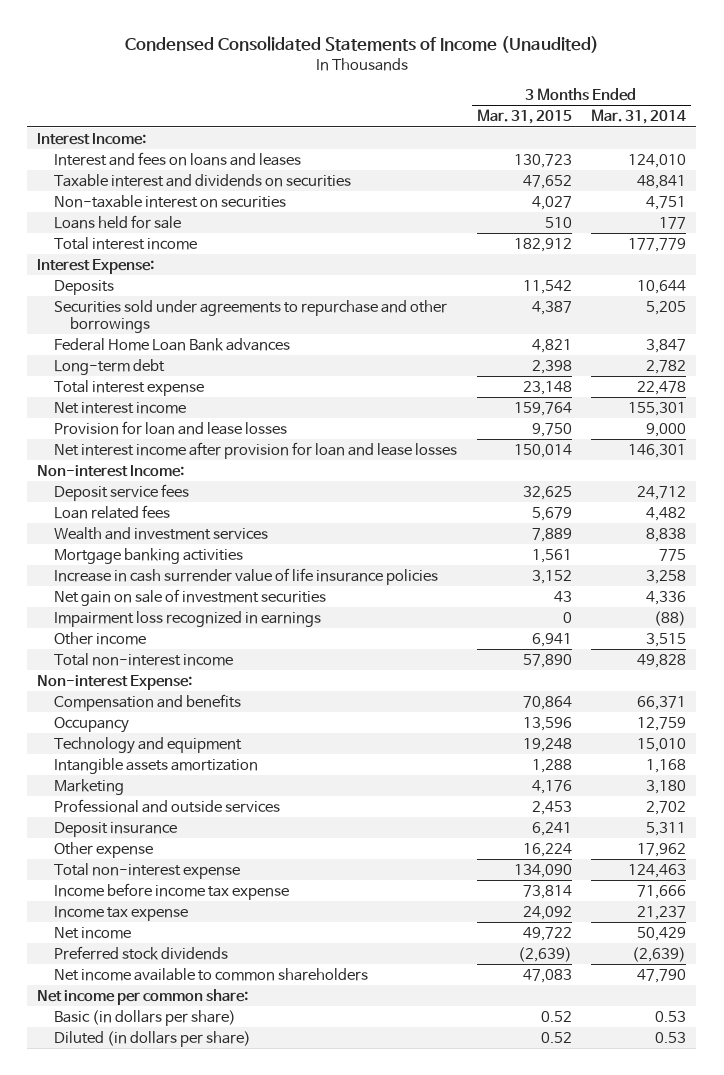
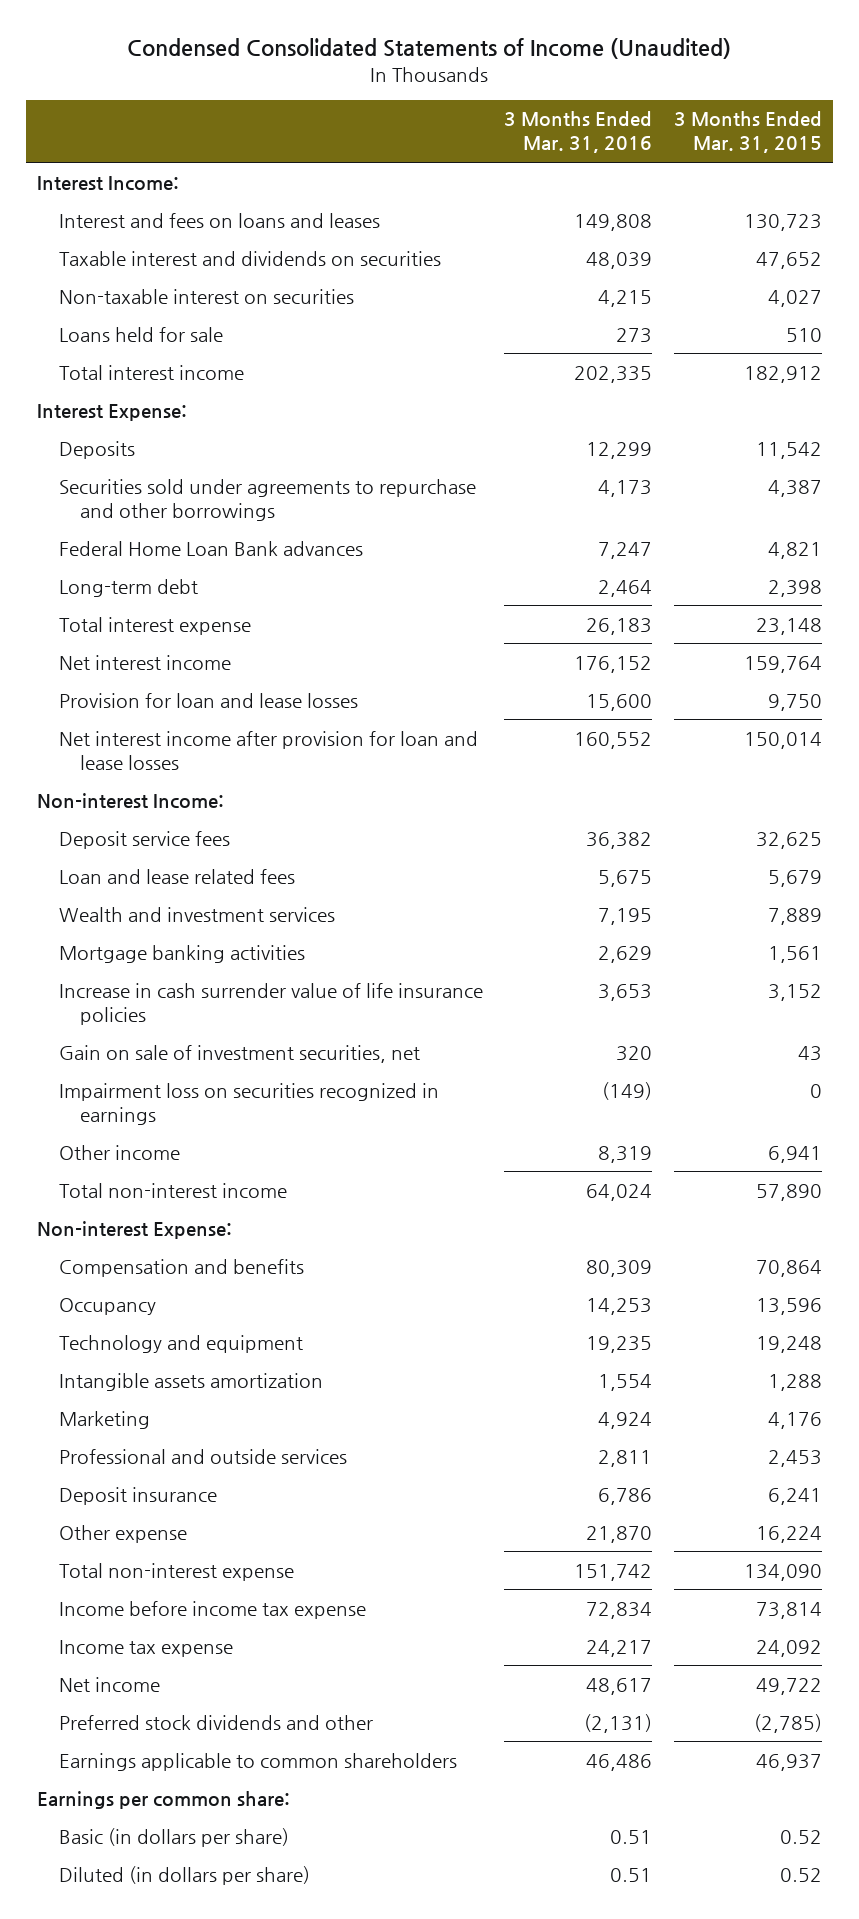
- | 3 Months Ended Mar. 31, 2015 | 3 Months Ended Mar. 31, 2014
+ | 3 Months Ended Mar. 31, 2016 | 3 Months Ended Mar. 31, 2015
- Loan related fees | 5,679 | 4,482
+ Loan and lease related fees | 5,675 | 5,679
- Net gain on sale of investment securities | 43 | 4,336
- Impairment loss recognized in earnings | 0 | (88)
+ Gain on sale of investment securities, net | 320 | 43
+ Impairment loss on securities recognized in earnings | (149) | 0
- Preferred stock dividends | (2,639) | (2,639)
- Net income available to common shareholders | 47,083 | 47,790
- Net income per common share:
+ Preferred stock dividends and other | (2,131) | (2,785)
+ Earnings applicable to common shareholders | 46,486 | 46,937
+ Earnings per common share:

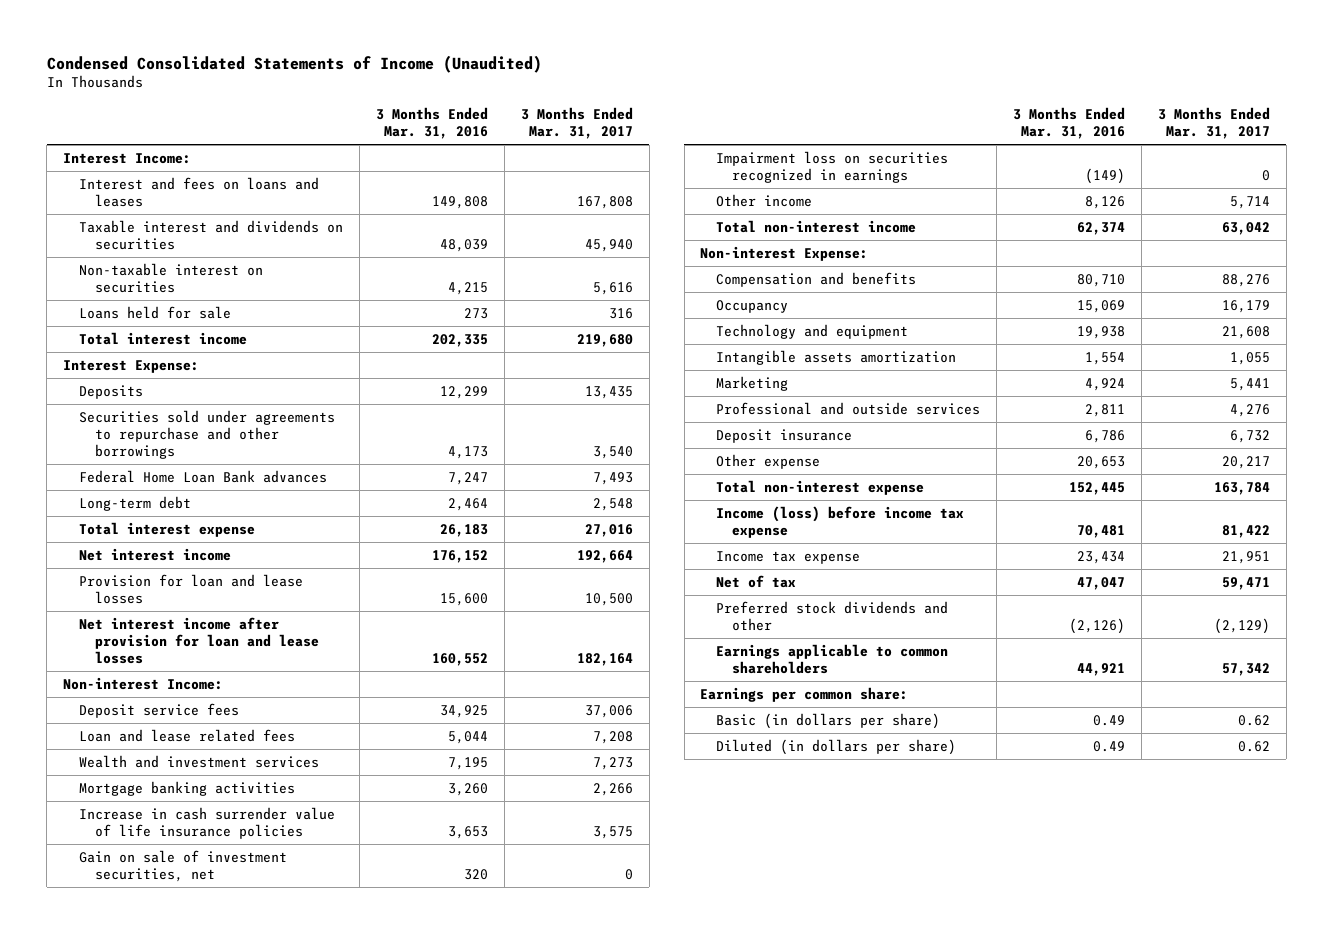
- | 3 Months Ended Mar. 31, 2016 | 3 Months Ended Mar. 31, 2015
+ | 3 Months Ended Mar. 31, 2016 | 3 Months Ended Mar. 31, 2017
- Deposit service fees | 36,382 | 32,625
- Loan and lease related fees | 5,675 | 5,679
+ Deposit service fees | 34,925 | 37,006
+ Loan and lease related fees | 5,044 | 7,208
- Mortgage banking activities | 2,629 | 1,561
+ Mortgage banking activities | 3,260 | 2,266
- Other income | 8,319 | 6,941
- Total non-interest income | 64,024 | 57,890
+ Other income | 8,126 | 5,714
+ Total non-interest income | 62,374 | 63,042
- Compensation and benefits | 80,309 | 70,864
- Occupancy | 14,253 | 13,596
- Technology and equipment | 19,235 | 19,248
+ Compensation and benefits | 80,710 | 88,276
+ Occupancy | 15,069 | 16,179
+ Technology and equipment | 19,938 | 21,608
- Other expense | 21,870 | 16,224
- Total non-interest expense | 151,742 | 134,090
- Income before income tax expense | 72,834 | 73,814
- Income tax expense | 24,217 | 24,092
- Net income | 48,617 | 49,722
- Preferred stock dividends and other | (2,131) | (2,785)
- Earnings applicable to common shareholders | 46,486 | 46,937
+ Other expense | 20,653 | 20,217
+ Total non-interest expense | 152,445 | 163,784
+ Income (loss) before income tax expense | 70,481 | 81,422
+ Income tax expense | 23,434 | 21,951
+ Net of tax | 47,047 | 59,471
+ Preferred stock dividends and other | (2,126) | (2,129)
+ Earnings applicable to common shareholders | 44,921 | 57,342
- Basic (in dollars per share) | 0.51 | 0.52
- Diluted (in dollars per share) | 0.51 | 0.52
+ Basic (in dollars per share) | 0.49 | 0.62
+ Diluted (in dollars per share) | 0.49 | 0.62

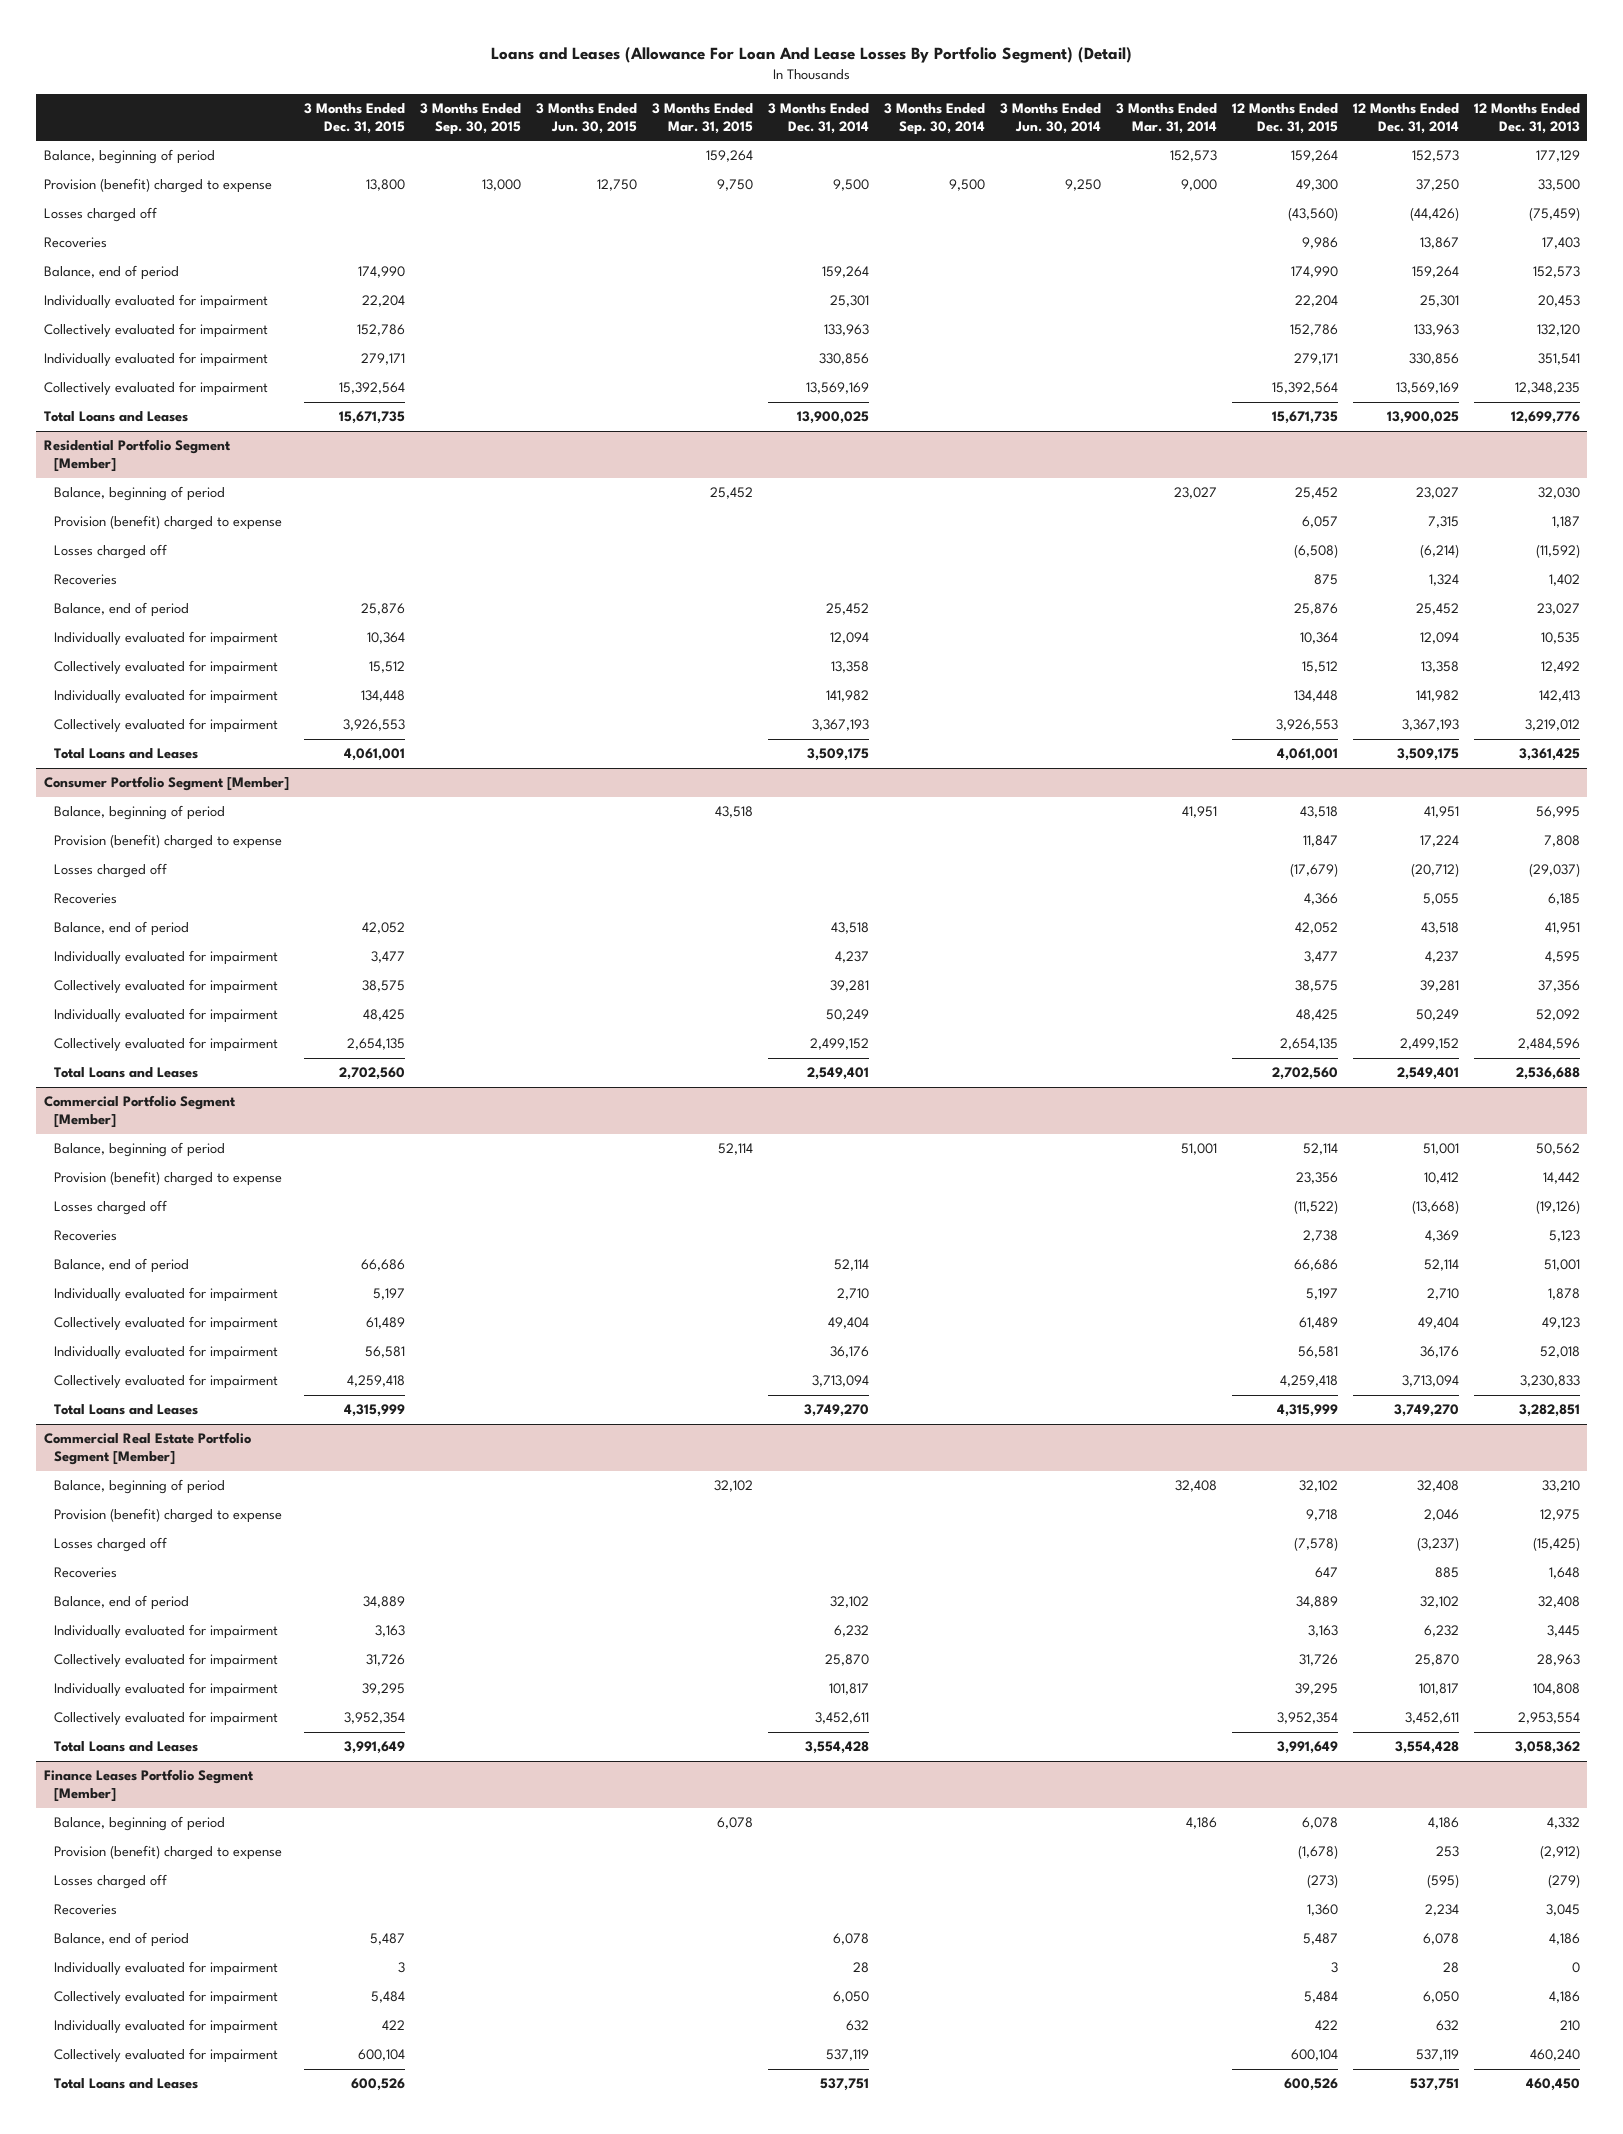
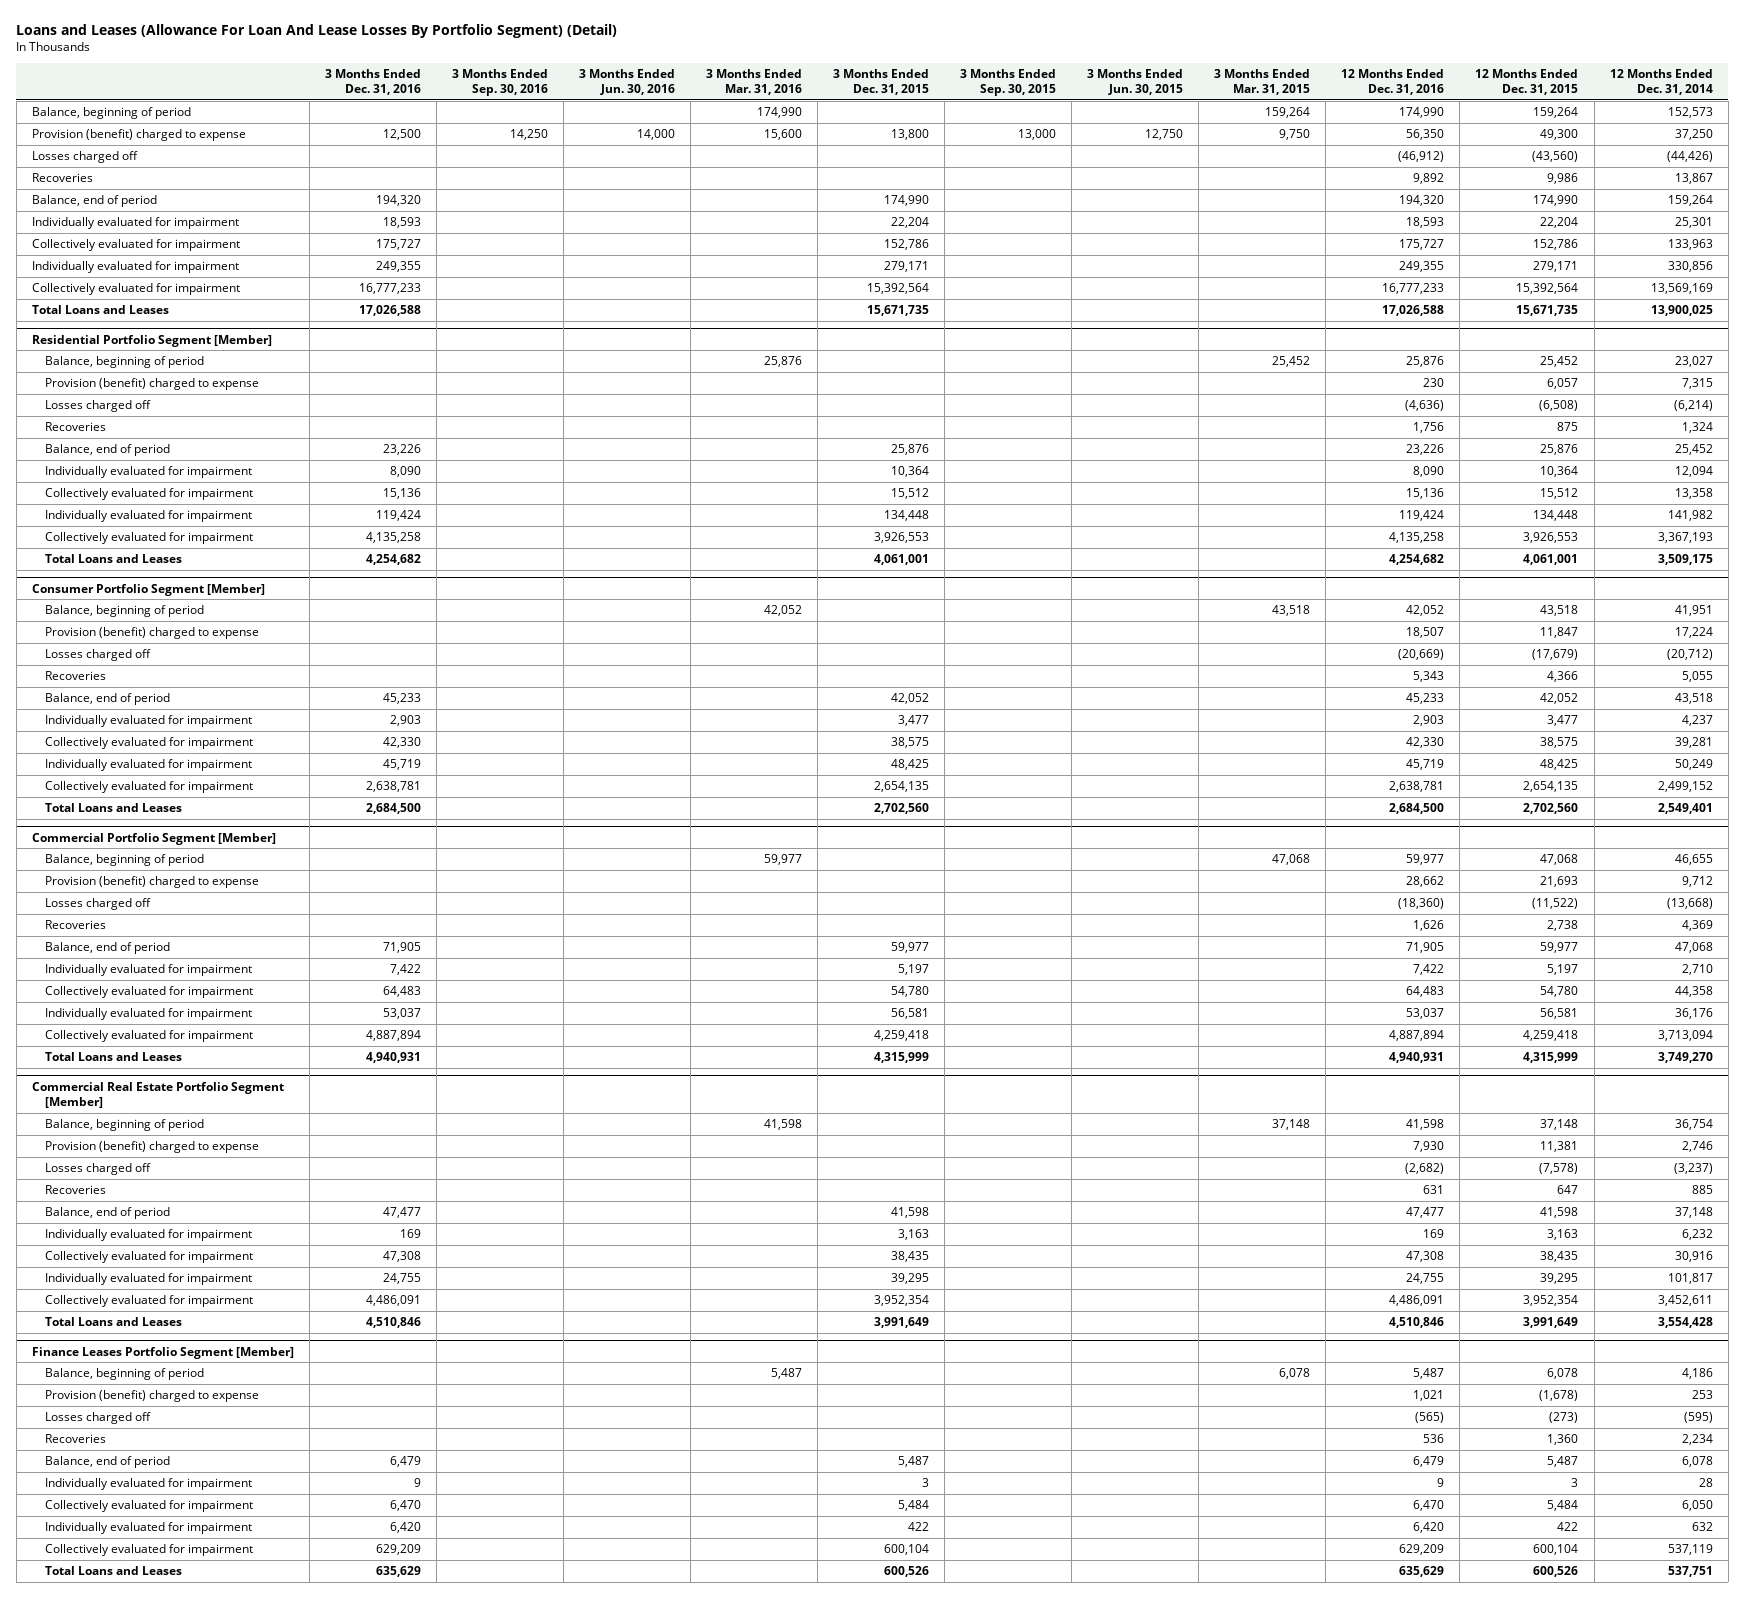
- | 3 Months Ended Dec. 31, 2015 | 3 Months Ended Sep. 30, 2015 | 3 Months Ended Jun. 30, 2015 | 3 Months Ended Mar. 31, 2015 | 3 Months Ended Dec. 31, 2014 | 3 Months Ended Sep. 30, 2014 | 3 Months Ended Jun. 30, 2014 | 3 Months Ended Mar. 31, 2014 | 12 Months Ended Dec. 31, 2015 | 12 Months Ended Dec. 31, 2014 | 12 Months Ended Dec. 31, 2013
+ | 3 Months Ended Dec. 31, 2016 | 3 Months Ended Sep. 30, 2016 | 3 Months Ended Jun. 30, 2016 | 3 Months Ended Mar. 31, 2016 | 3 Months Ended Dec. 31, 2015 | 3 Months Ended Sep. 30, 2015 | 3 Months Ended Jun. 30, 2015 | 3 Months Ended Mar. 31, 2015 | 12 Months Ended Dec. 31, 2016 | 12 Months Ended Dec. 31, 2015 | 12 Months Ended Dec. 31, 2014
@ Commercial Portfolio Segment [Member]
- Balance, beginning of period | | | | 52,114 | | | | 51,001 | 52,114 | 51,001 | 50,562
- Provision (benefit) charged to expense | | | | | | | | | 23,356 | 10,412 | 14,442
+ Balance, beginning of period | | | | 59,977 | | | | 47,068 | 59,977 | 47,068 | 46,655
+ Provision (benefit) charged to expense | | | | | | | | | 28,662 | 21,693 | 9,712
- Balance, end of period | 66,686 | | | | 52,114 | | | | 66,686 | 52,114 | 51,001
+ Balance, end of period | 71,905 | | | | 59,977 | | | | 71,905 | 59,977 | 47,068
- Collectively evaluated for impairment | 61,489 | | | | 49,404 | | | | 61,489 | 49,404 | 49,123
+ Collectively evaluated for impairment | 64,483 | | | | 54,780 | | | | 64,483 | 54,780 | 44,358
@ Commercial Real Estate Portfolio Segment [Member]
- Balance, beginning of period | | | | 32,102 | | | | 32,408 | 32,102 | 32,408 | 33,210
- Provision (benefit) charged to expense | | | | | | | | | 9,718 | 2,046 | 12,975
+ Balance, beginning of period | | | | 41,598 | | | | 37,148 | 41,598 | 37,148 | 36,754
+ Provision (benefit) charged to expense | | | | | | | | | 7,930 | 11,381 | 2,746
- Balance, end of period | 34,889 | | | | 32,102 | | | | 34,889 | 32,102 | 32,408
+ Balance, end of period | 47,477 | | | | 41,598 | | | | 47,477 | 41,598 | 37,148
- Collectively evaluated for impairment | 31,726 | | | | 25,870 | | | | 31,726 | 25,870 | 28,963
+ Collectively evaluated for impairment | 47,308 | | | | 38,435 | | | | 47,308 | 38,435 | 30,916

